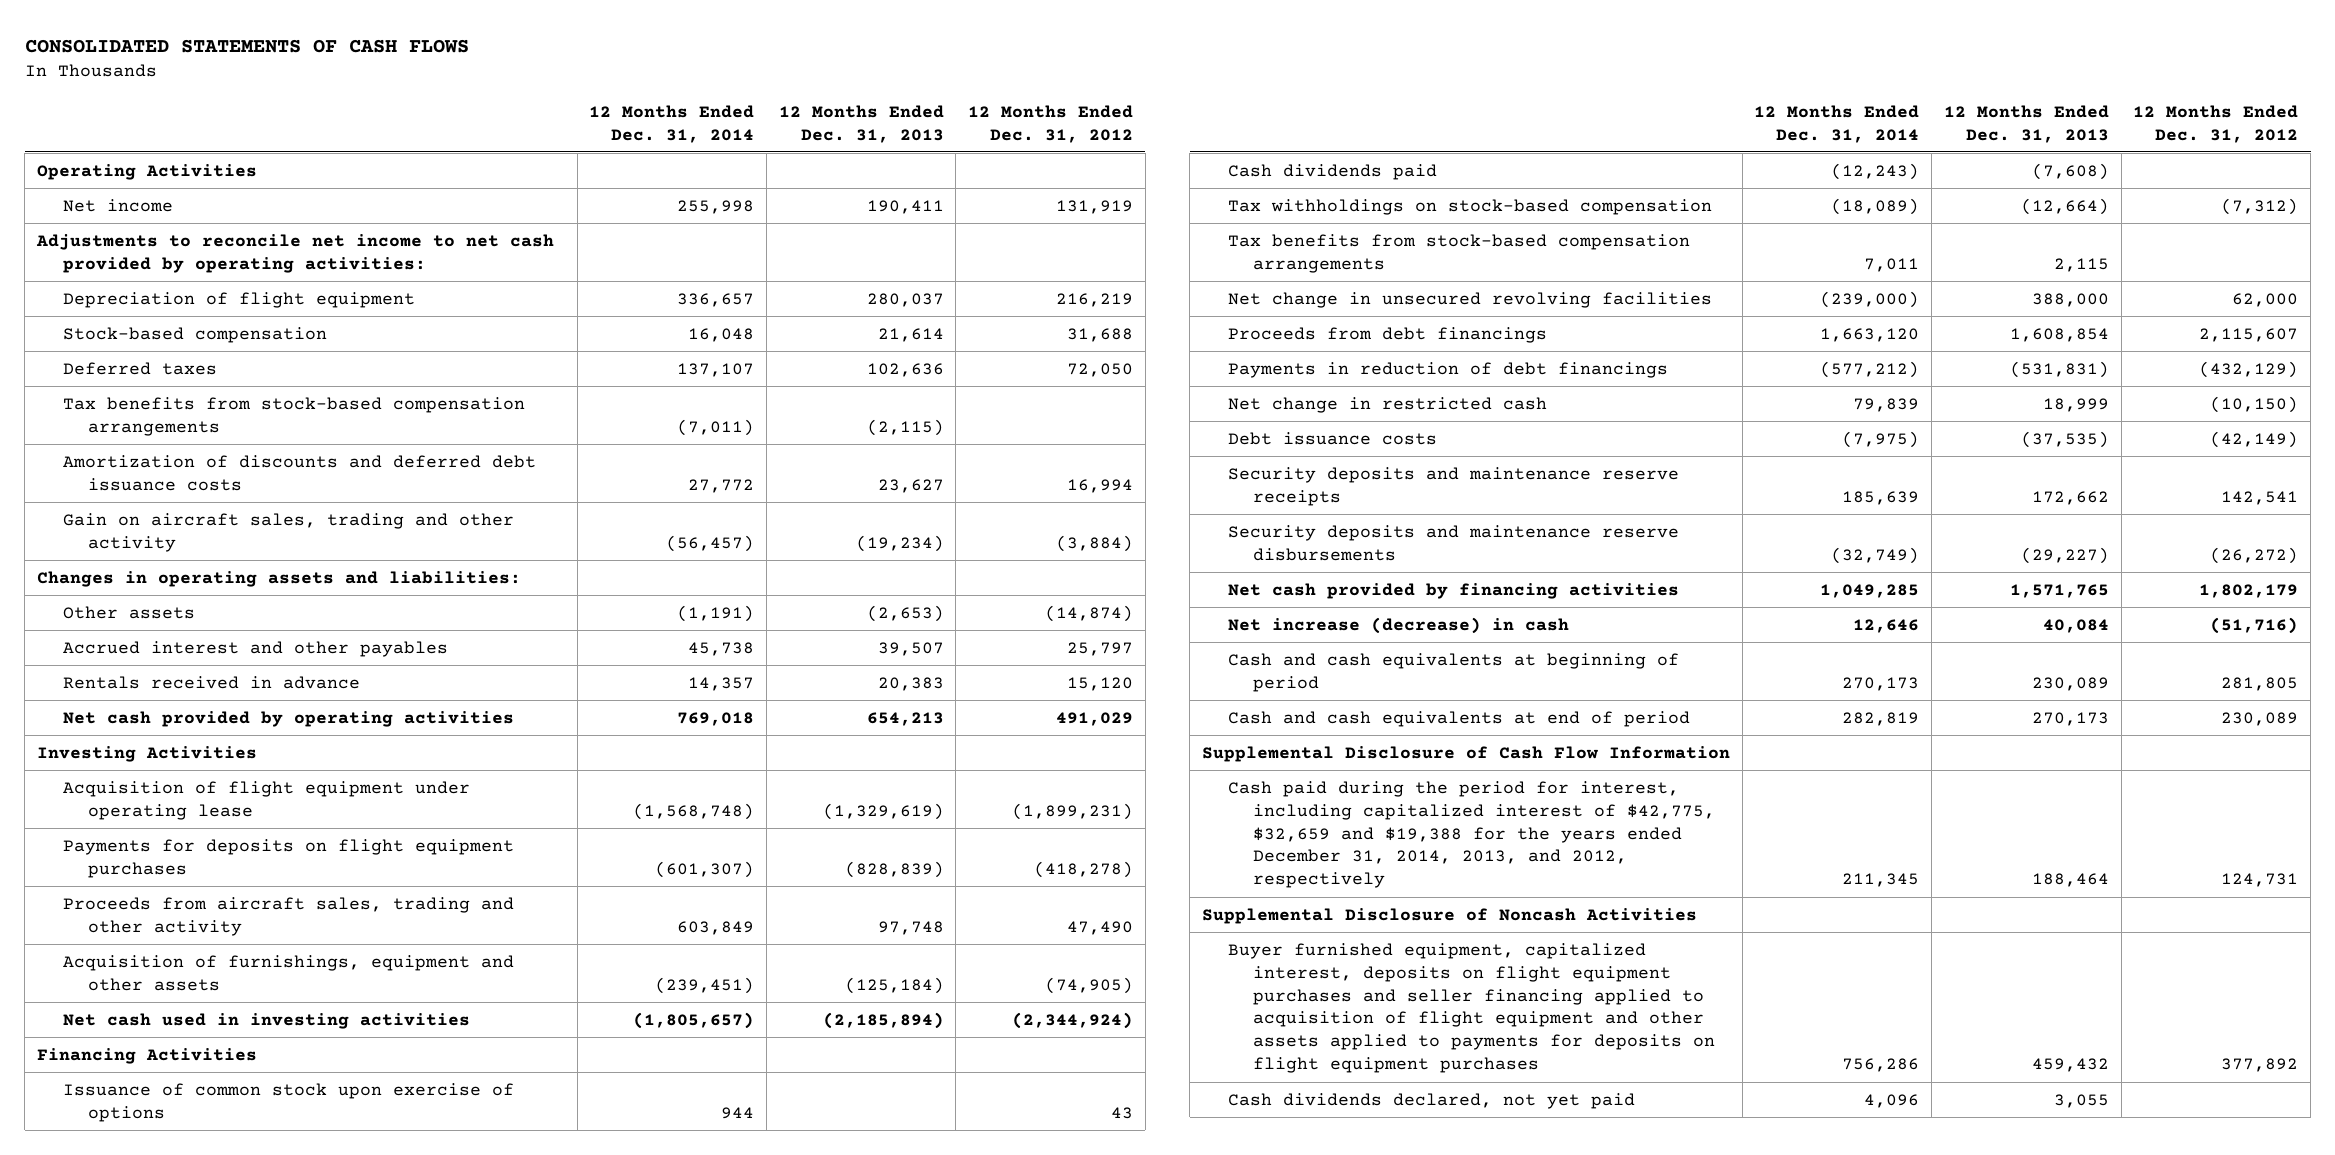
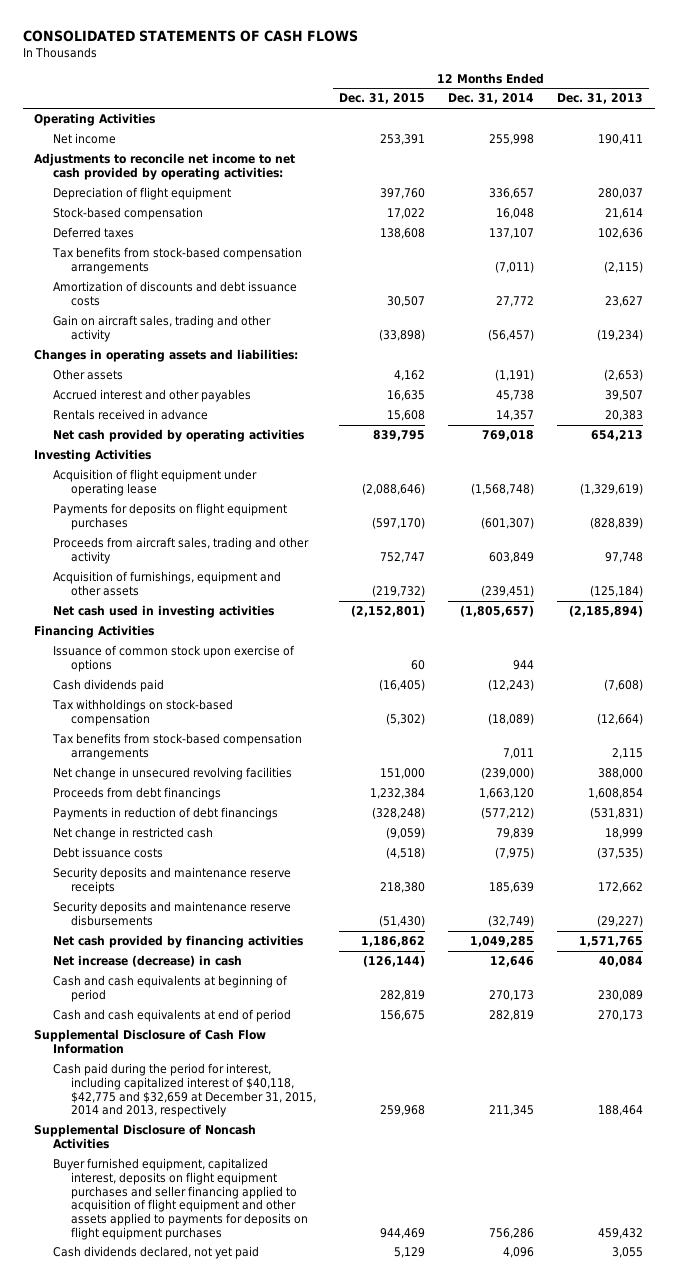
- | 12 Months Ended Dec. 31, 2014 | 12 Months Ended Dec. 31, 2013 | 12 Months Ended Dec. 31, 2012
+ | 12 Months Ended Dec. 31, 2015 | 12 Months Ended Dec. 31, 2014 | 12 Months Ended Dec. 31, 2013
- Amortization of discounts and deferred debt issuance costs | 27,772 | 23,627 | 16,994
+ Amortization of discounts and debt issuance costs | 30,507 | 27,772 | 23,627
- Cash paid during the period for interest, including capitalized interest of $42,775, $32,659 and $19,388 for the years ended December 31, 2014, 2013, and 2012, respectively | 211,345 | 188,464 | 124,731
+ Cash paid during the period for interest, including capitalized interest of $40,118, $42,775 and $32,659 at December 31, 2015, 2014 and 2013, respectively | 259,968 | 211,345 | 188,464

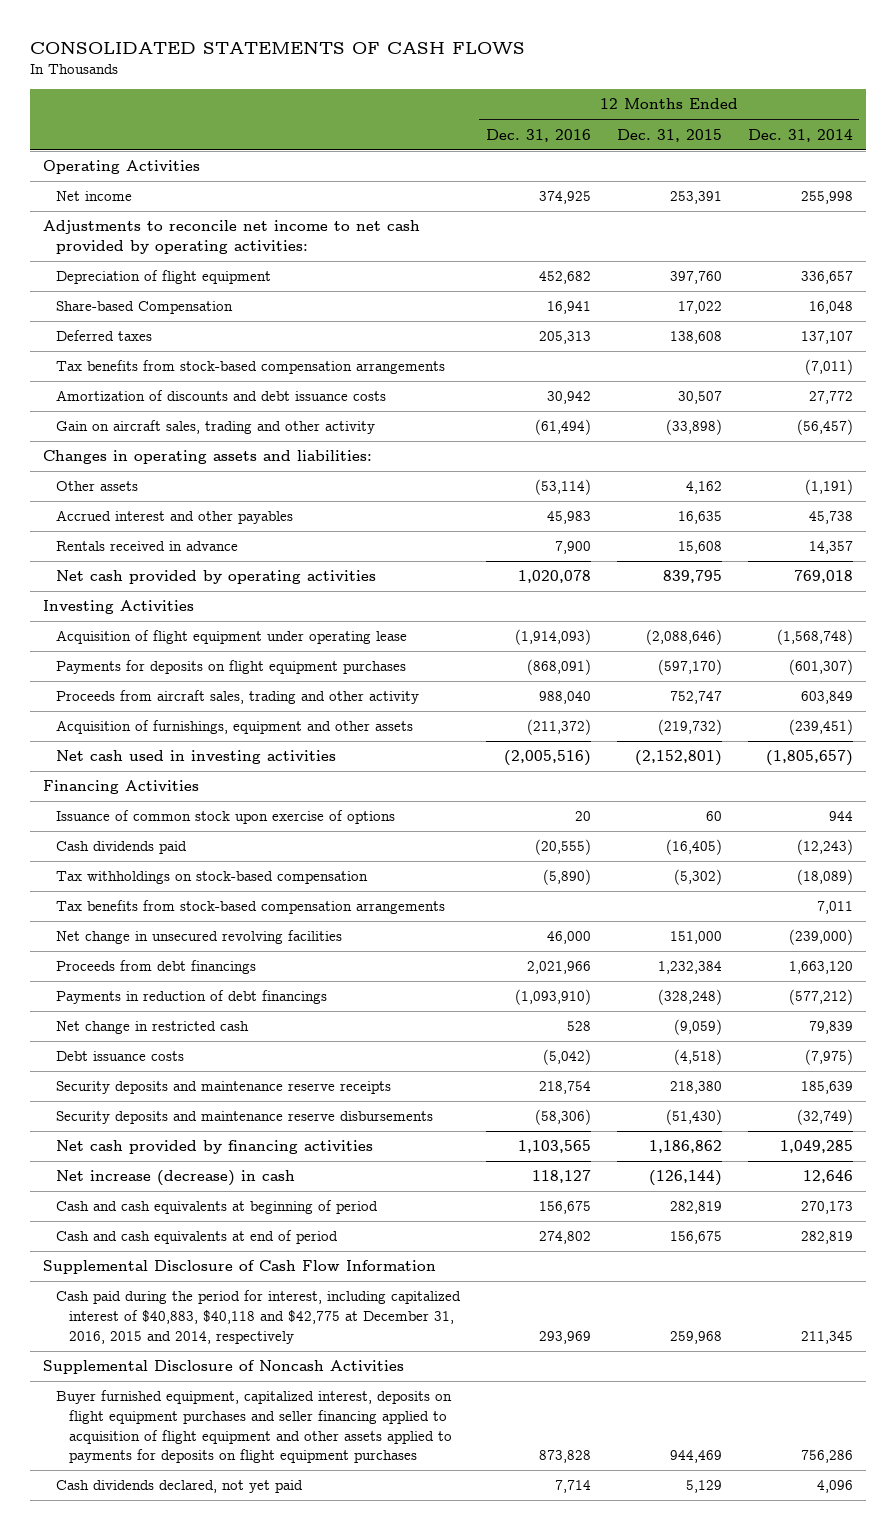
- | 12 Months Ended Dec. 31, 2015 | 12 Months Ended Dec. 31, 2014 | 12 Months Ended Dec. 31, 2013
+ | 12 Months Ended Dec. 31, 2016 | 12 Months Ended Dec. 31, 2015 | 12 Months Ended Dec. 31, 2014
- Stock-based compensation | 17,022 | 16,048 | 21,614
+ Share-based Compensation | 16,941 | 17,022 | 16,048
- Cash paid during the period for interest, including capitalized interest of $40,118, $42,775 and $32,659 at December 31, 2015, 2014 and 2013, respectively | 259,968 | 211,345 | 188,464
+ Cash paid during the period for interest, including capitalized interest of $40,883, $40,118 and $42,775 at December 31, 2016, 2015 and 2014, respectively | 293,969 | 259,968 | 211,345

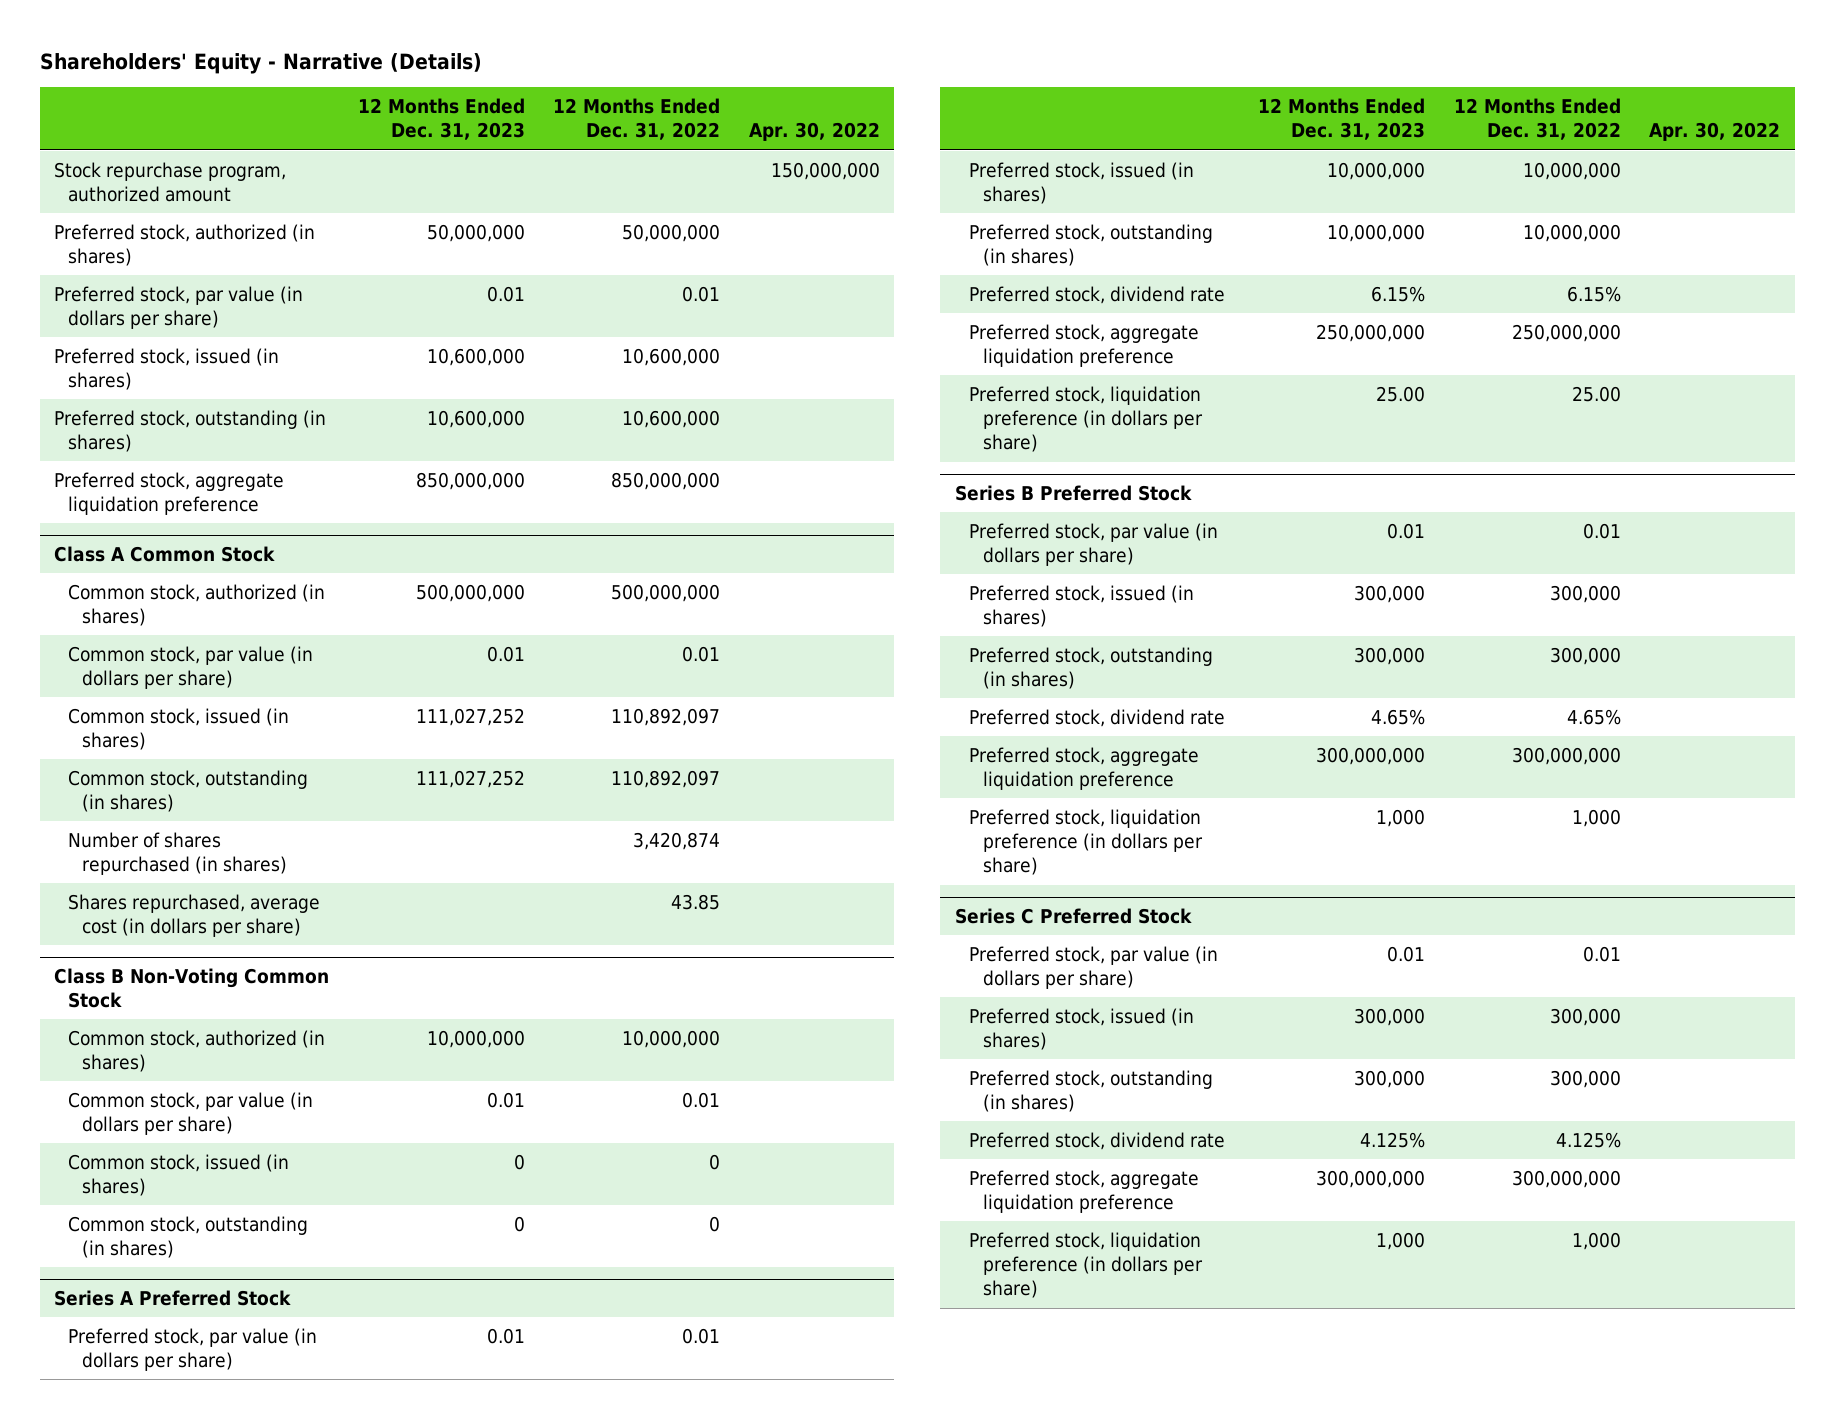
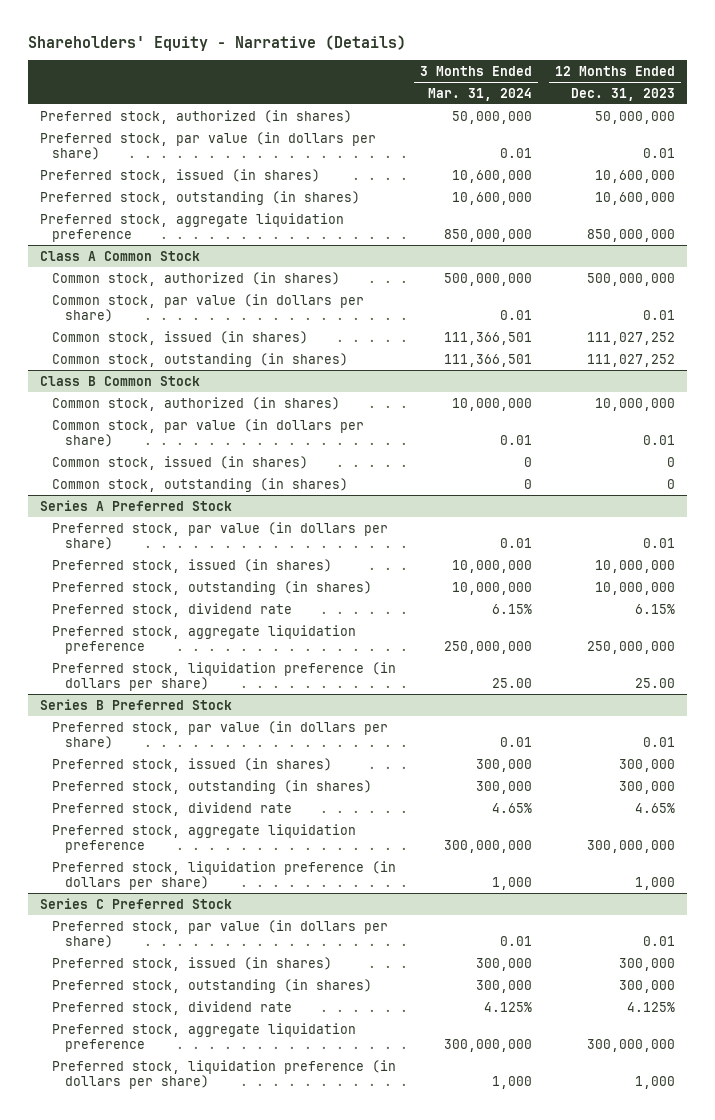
- | 12 Months Ended Dec. 31, 2023 | 12 Months Ended Dec. 31, 2022 | Apr. 30, 2022
+ | 3 Months Ended Mar. 31, 2024 | 12 Months Ended Dec. 31, 2023
- Stock repurchase program, authorized amount | | | 150,000,000
@ Class A Common Stock
- Number of shares repurchased (in shares) | | 3,420,874 |
- Shares repurchased, average cost (in dollars per share) | | 43.85 |
- Class B Non-Voting Common Stock
+ Class B Common Stock

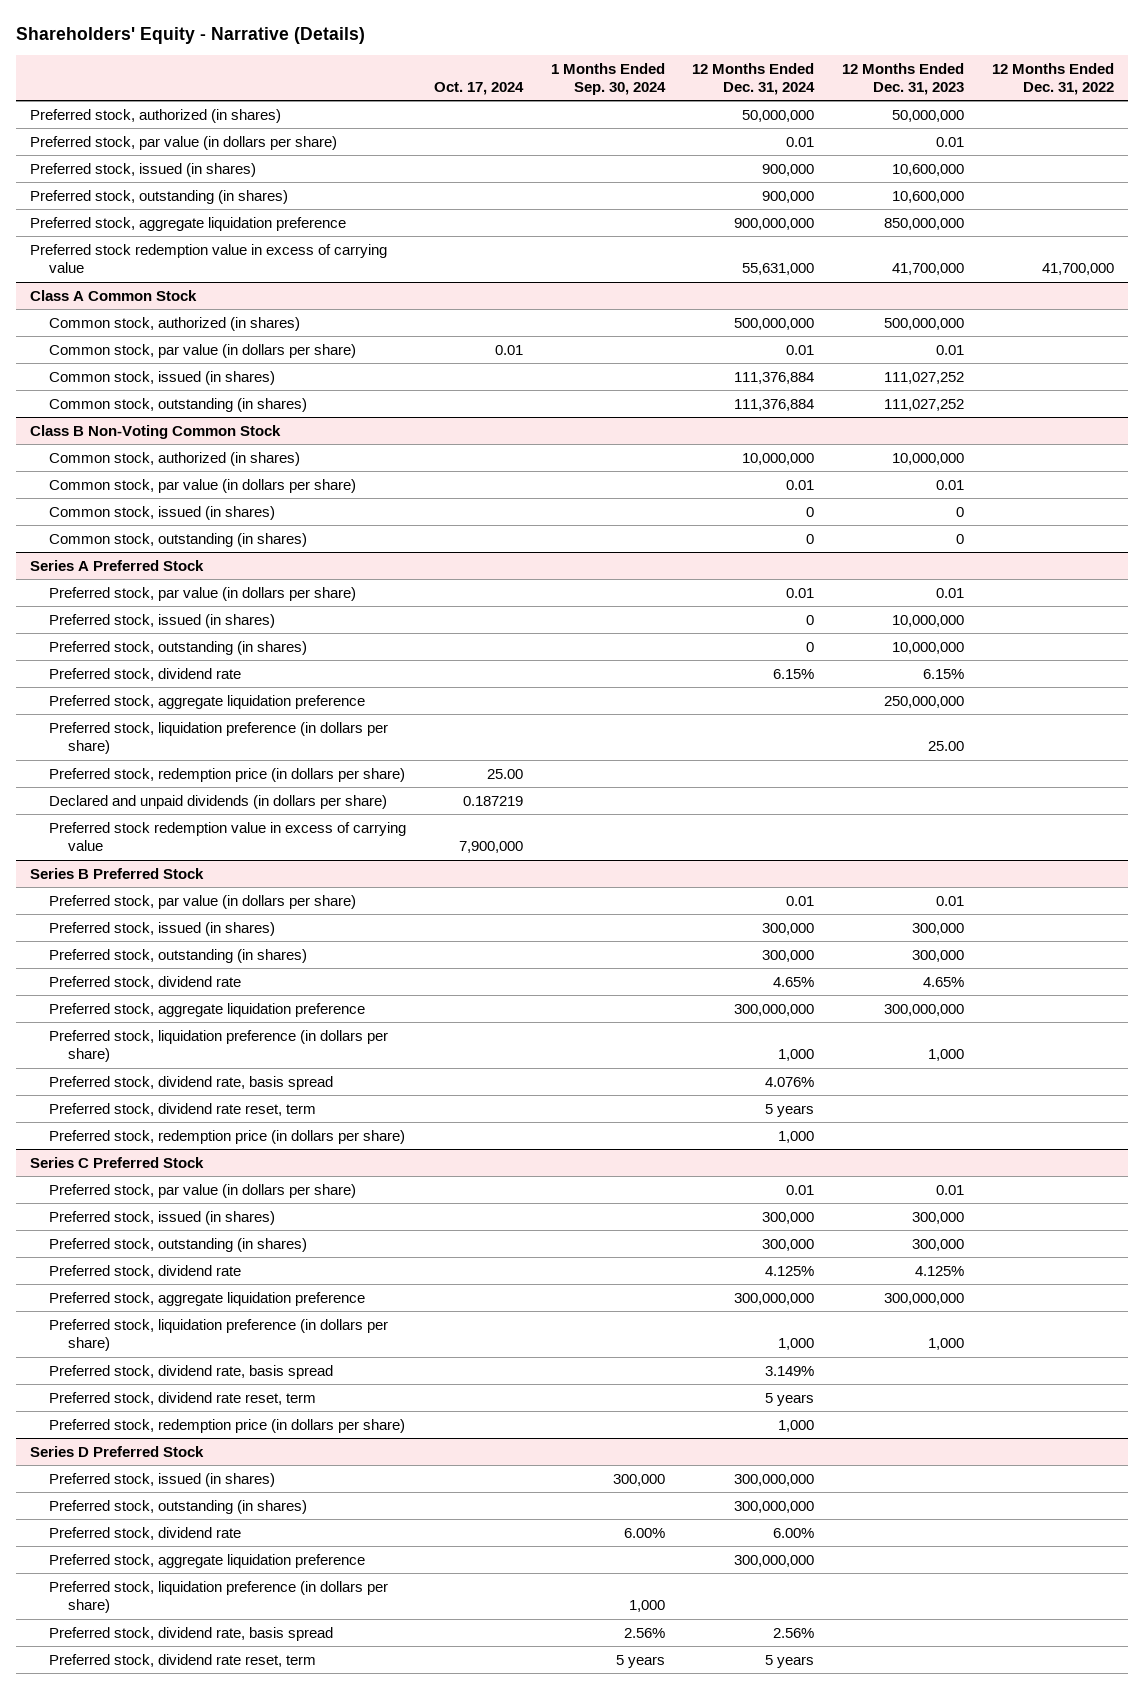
- | 3 Months Ended Mar. 31, 2024 | 12 Months Ended Dec. 31, 2023
+ | Oct. 17, 2024 | 1 Months Ended Sep. 30, 2024 | 12 Months Ended Dec. 31, 2024 | 12 Months Ended Dec. 31, 2023 | 12 Months Ended Dec. 31, 2022
+ Preferred stock redemption value in excess of carrying value | | | 55,631,000 | 41,700,000 | 41,700,000
- Class B Common Stock
+ Class B Non-Voting Common Stock
@ Series A Preferred Stock
+ Preferred stock, redemption price (in dollars per share) | 25.00 | | | |
+ Declared and unpaid dividends (in dollars per share) | 0.187219 | | | |
+ Preferred stock redemption value in excess of carrying value | 7,900,000 | | | |
@ Series B Preferred Stock
+ Preferred stock, dividend rate, basis spread | | | 4.076% | |
+ Preferred stock, dividend rate reset, term | | | 5 years | |
+ Preferred stock, redemption price (in dollars per share) | | | 1,000 | |
@ Series C Preferred Stock
+ Preferred stock, dividend rate, basis spread | | | 3.149% | |
+ Preferred stock, dividend rate reset, term | | | 5 years | |
+ Preferred stock, redemption price (in dollars per share) | | | 1,000 | |
+ Series D Preferred Stock
+ Preferred stock, issued (in shares) | | 300,000 | 300,000,000 | |
+ Preferred stock, outstanding (in shares) | | | 300,000,000 | |
+ Preferred stock, dividend rate | | 6.00% | 6.00% | |
+ Preferred stock, aggregate liquidation preference | | | 300,000,000 | |
+ Preferred stock, liquidation preference (in dollars per share) | | 1,000 | | |
+ Preferred stock, dividend rate, basis spread | | 2.56% | 2.56% | |
+ Preferred stock, dividend rate reset, term | | 5 years | 5 years | |

